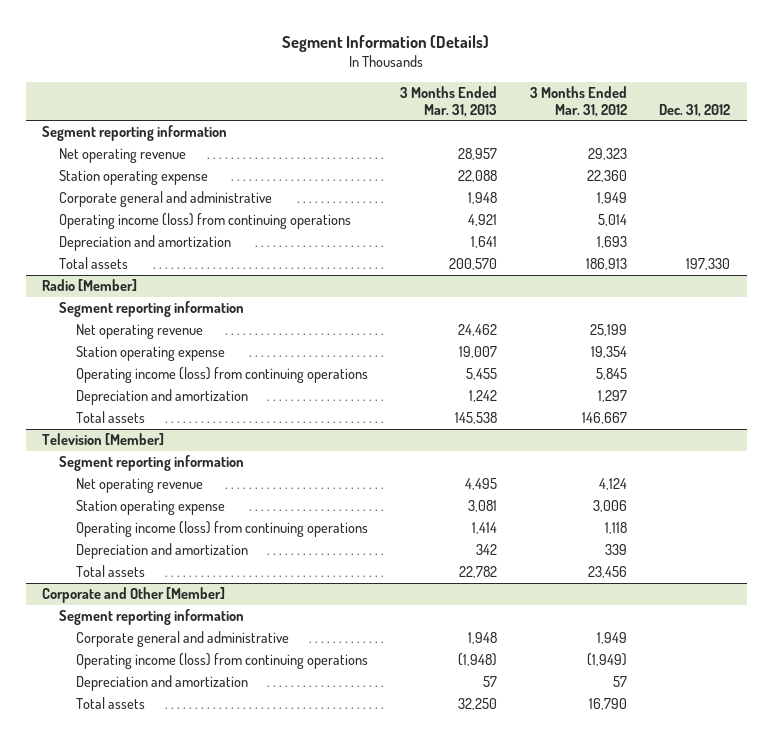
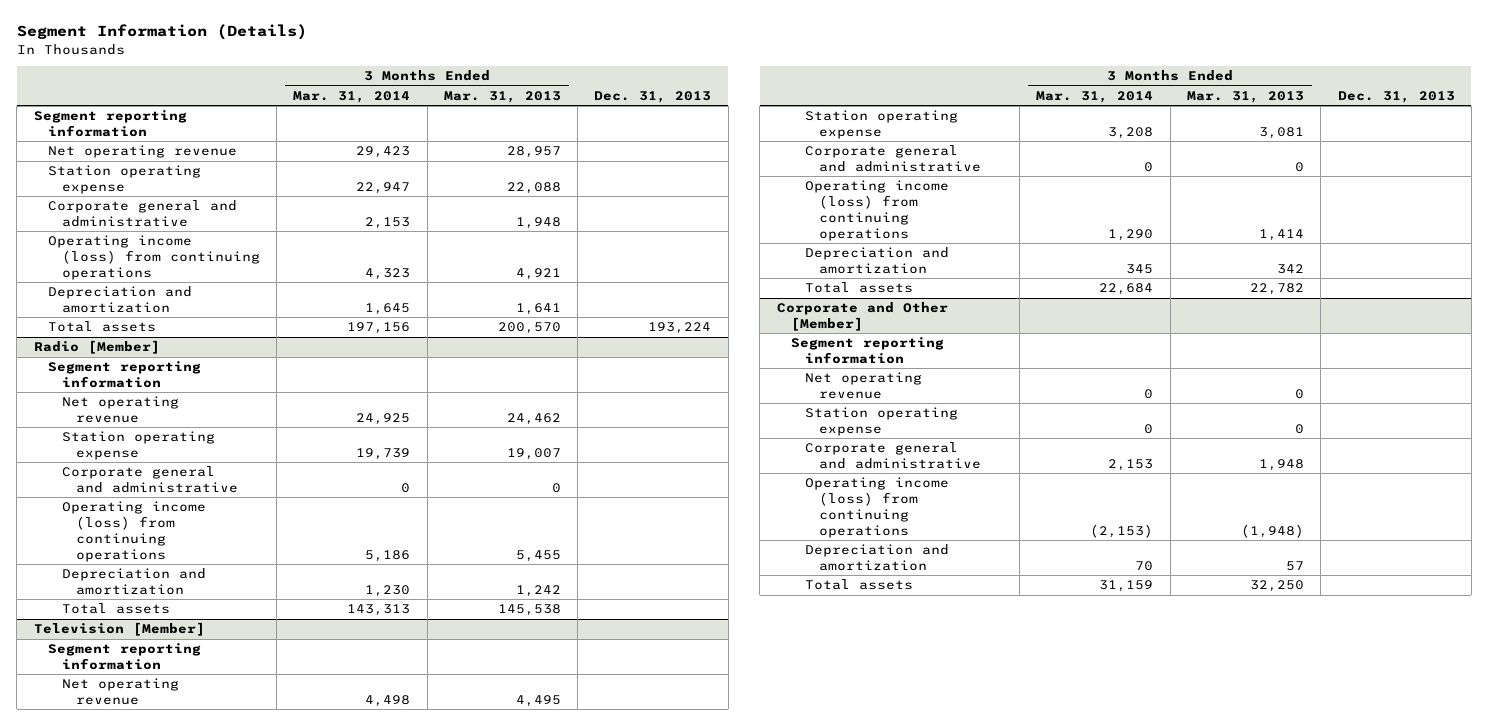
- | 3 Months Ended Mar. 31, 2013 | 3 Months Ended Mar. 31, 2012 | Dec. 31, 2012
+ | 3 Months Ended Mar. 31, 2014 | 3 Months Ended Mar. 31, 2013 | Dec. 31, 2013
@ Radio [Member]
+ Corporate general and administrative | 0 | 0 |
@ Television [Member]
+ Corporate general and administrative | 0 | 0 |
@ Corporate and Other [Member]
+ Net operating revenue | 0 | 0 |
+ Station operating expense | 0 | 0 |

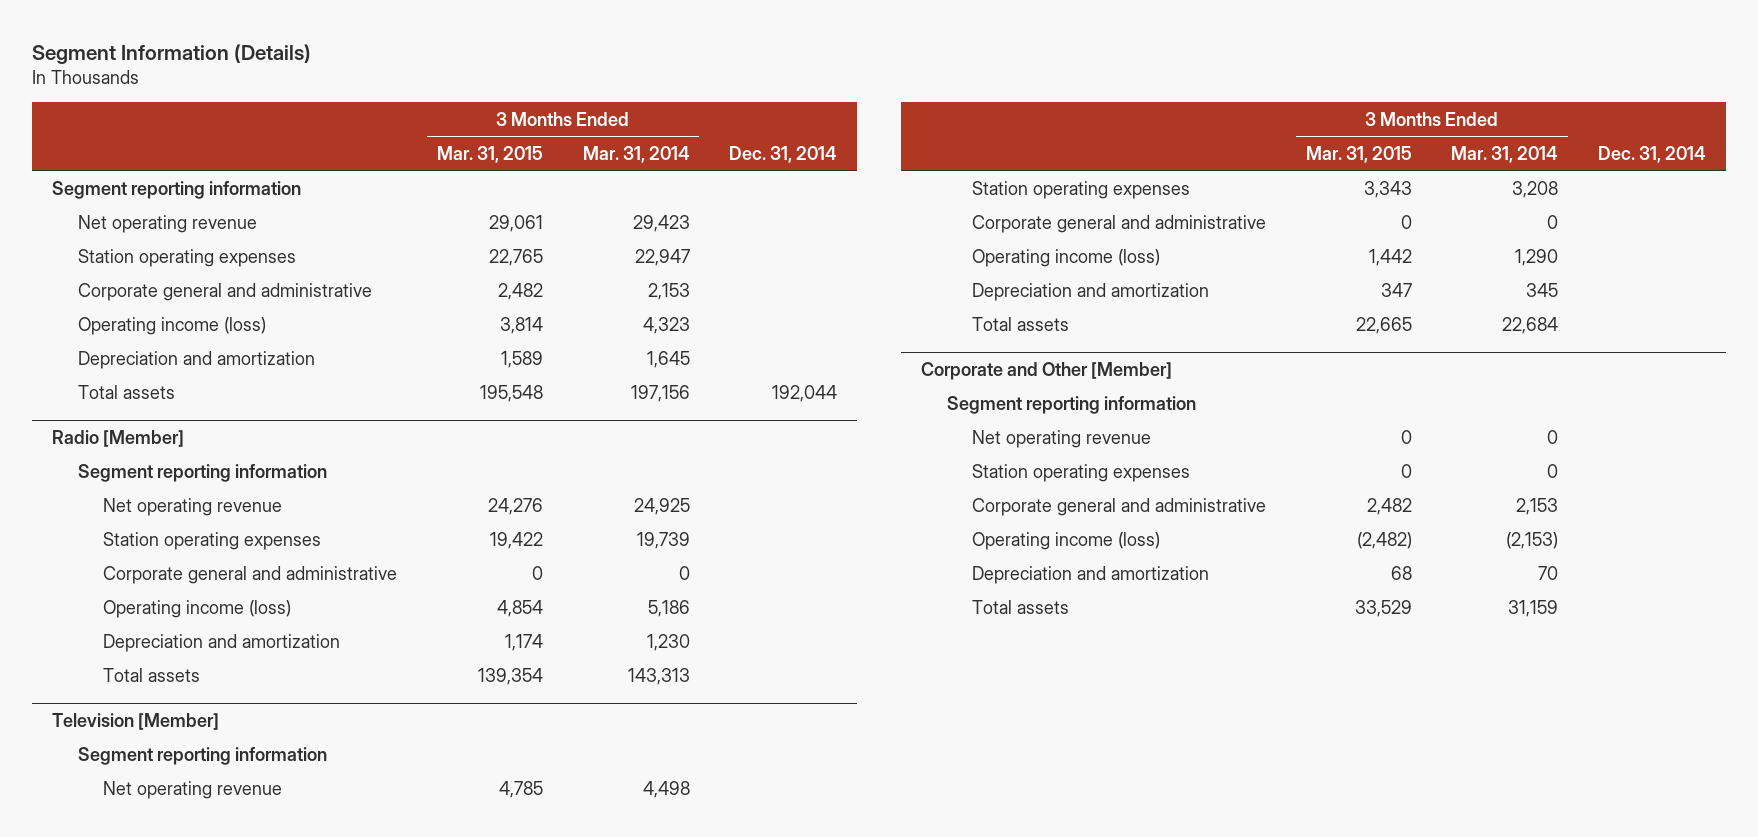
- | 3 Months Ended Mar. 31, 2014 | 3 Months Ended Mar. 31, 2013 | Dec. 31, 2013
+ | 3 Months Ended Mar. 31, 2015 | 3 Months Ended Mar. 31, 2014 | Dec. 31, 2014
- Station operating expense | 22,947 | 22,088 |
+ Station operating expenses | 22,765 | 22,947 |
- Operating income (loss) from continuing operations | 4,323 | 4,921 |
+ Operating income (loss) | 3,814 | 4,323 |
@ Radio [Member]
- Station operating expense | 19,739 | 19,007 |
+ Station operating expenses | 19,422 | 19,739 |
- Operating income (loss) from continuing operations | 5,186 | 5,455 |
+ Operating income (loss) | 4,854 | 5,186 |
@ Television [Member]
- Station operating expense | 3,208 | 3,081 |
+ Station operating expenses | 3,343 | 3,208 |
- Operating income (loss) from continuing operations | 1,290 | 1,414 |
+ Operating income (loss) | 1,442 | 1,290 |
@ Corporate and Other [Member]
- Station operating expense | 0 | 0 |
+ Station operating expenses | 0 | 0 |
- Operating income (loss) from continuing operations | (2,153) | (1,948) |
+ Operating income (loss) | (2,482) | (2,153) |

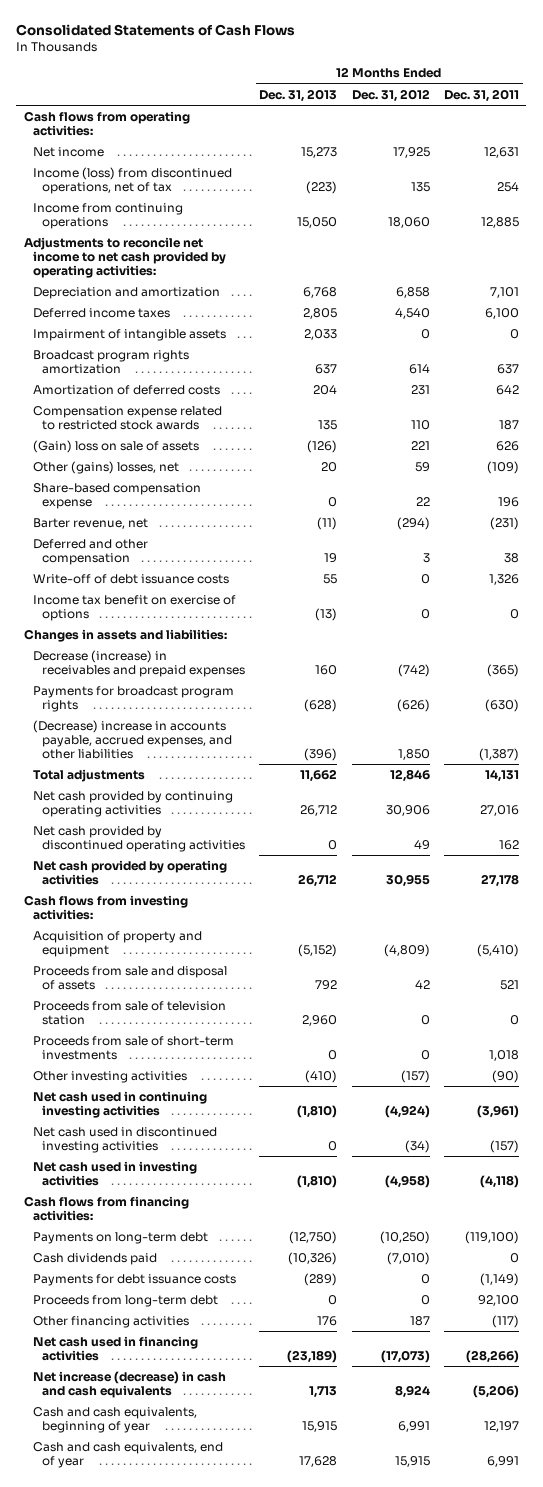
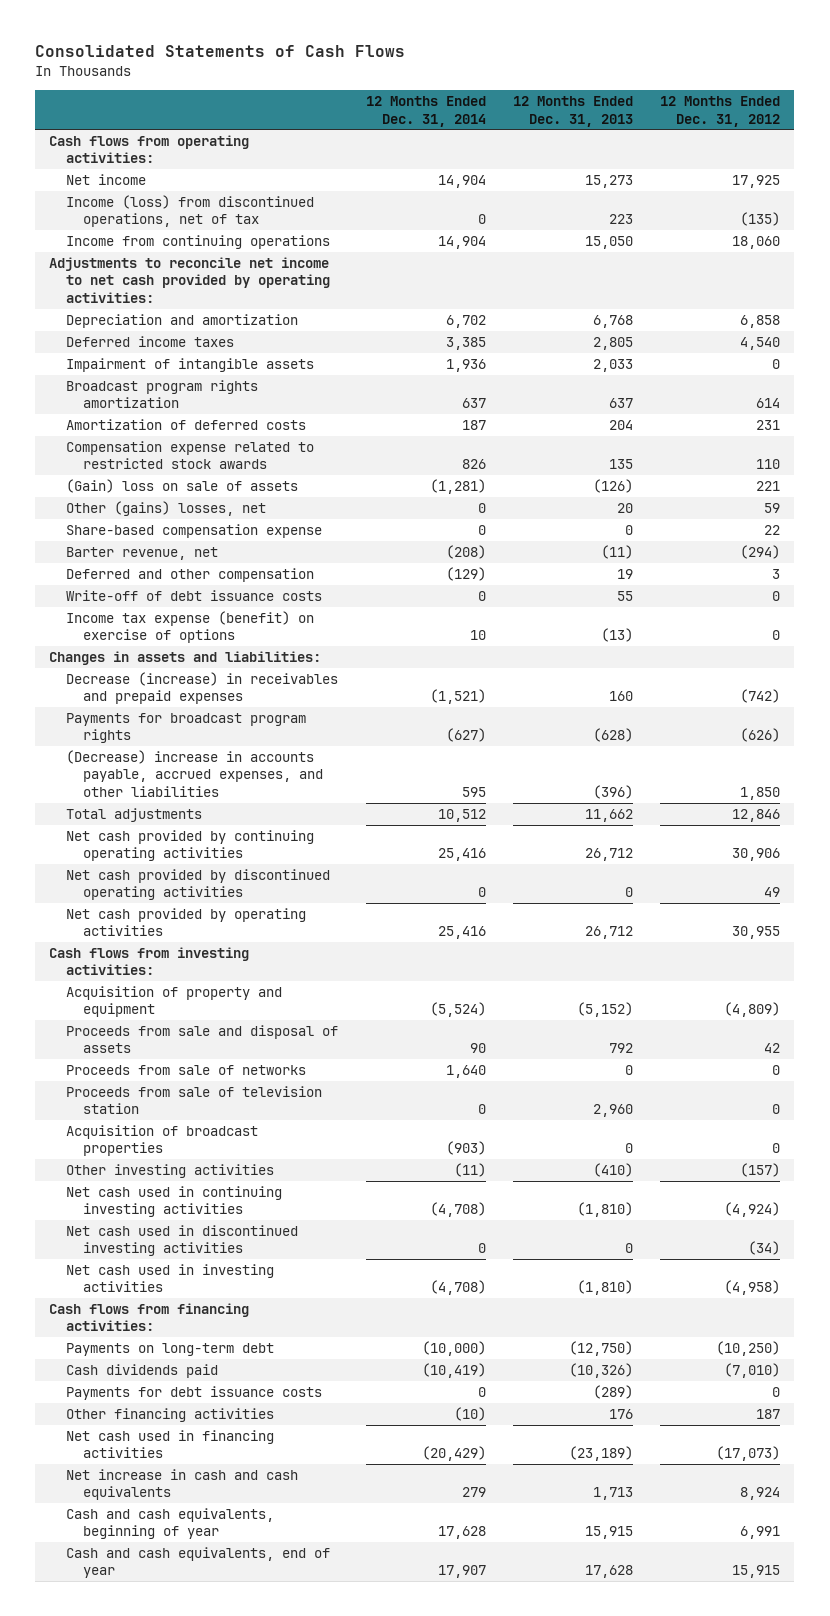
- | 12 Months Ended Dec. 31, 2013 | 12 Months Ended Dec. 31, 2012 | 12 Months Ended Dec. 31, 2011
+ | 12 Months Ended Dec. 31, 2014 | 12 Months Ended Dec. 31, 2013 | 12 Months Ended Dec. 31, 2012
- Income (loss) from discontinued operations, net of tax | (223) | 135 | 254
+ Income (loss) from discontinued operations, net of tax | 0 | 223 | (135)
- Income tax benefit on exercise of options | (13) | 0 | 0
+ Income tax expense (benefit) on exercise of options | 10 | (13) | 0
+ Proceeds from sale of networks | 1,640 | 0 | 0
- Proceeds from sale of short-term investments | 0 | 0 | 1,018
+ Acquisition of broadcast properties | (903) | 0 | 0
- Proceeds from long-term debt | 0 | 0 | 92,100
- Net increase (decrease) in cash and cash equivalents | 1,713 | 8,924 | (5,206)
+ Net increase in cash and cash equivalents | 279 | 1,713 | 8,924

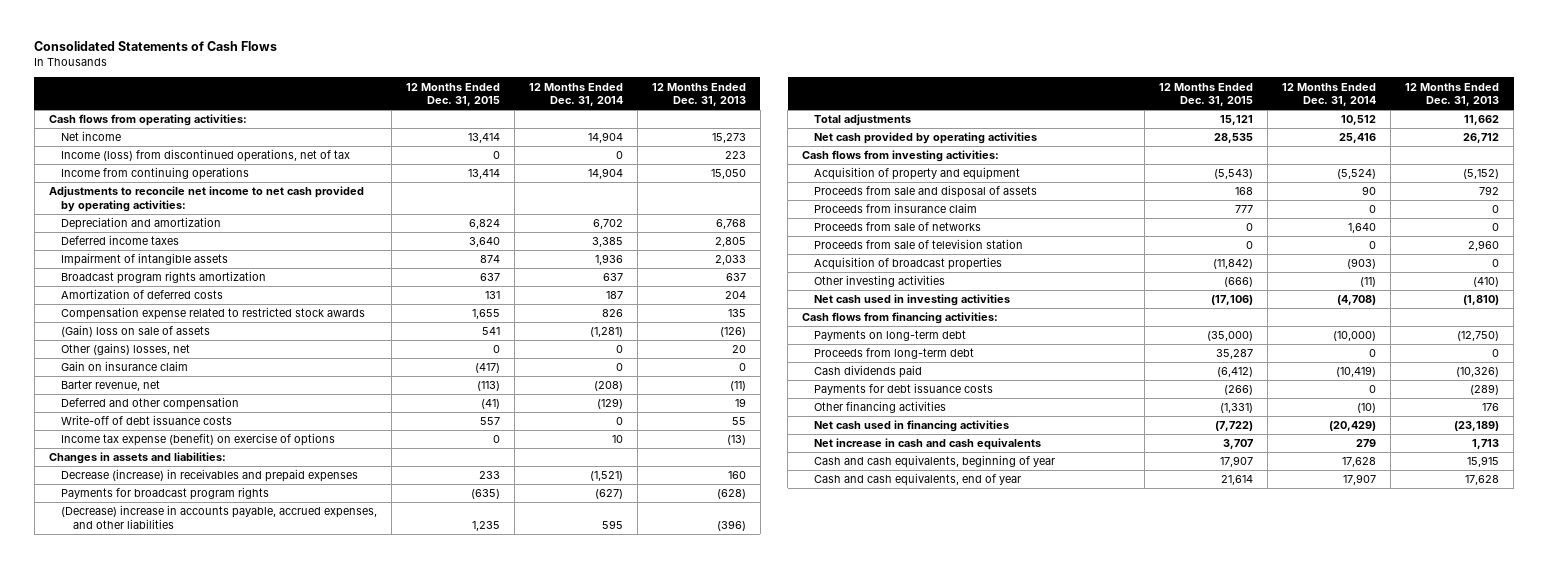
- | 12 Months Ended Dec. 31, 2014 | 12 Months Ended Dec. 31, 2013 | 12 Months Ended Dec. 31, 2012
+ | 12 Months Ended Dec. 31, 2015 | 12 Months Ended Dec. 31, 2014 | 12 Months Ended Dec. 31, 2013
- Share-based compensation expense | 0 | 0 | 22
+ Gain on insurance claim | (417) | 0 | 0
- Net cash provided by continuing operating activities | 25,416 | 26,712 | 30,906
- Net cash provided by discontinued operating activities | 0 | 0 | 49
+ Proceeds from insurance claim | 777 | 0 | 0
- Net cash used in continuing investing activities | (4,708) | (1,810) | (4,924)
- Net cash used in discontinued investing activities | 0 | 0 | (34)
+ Proceeds from long-term debt | 35,287 | 0 | 0

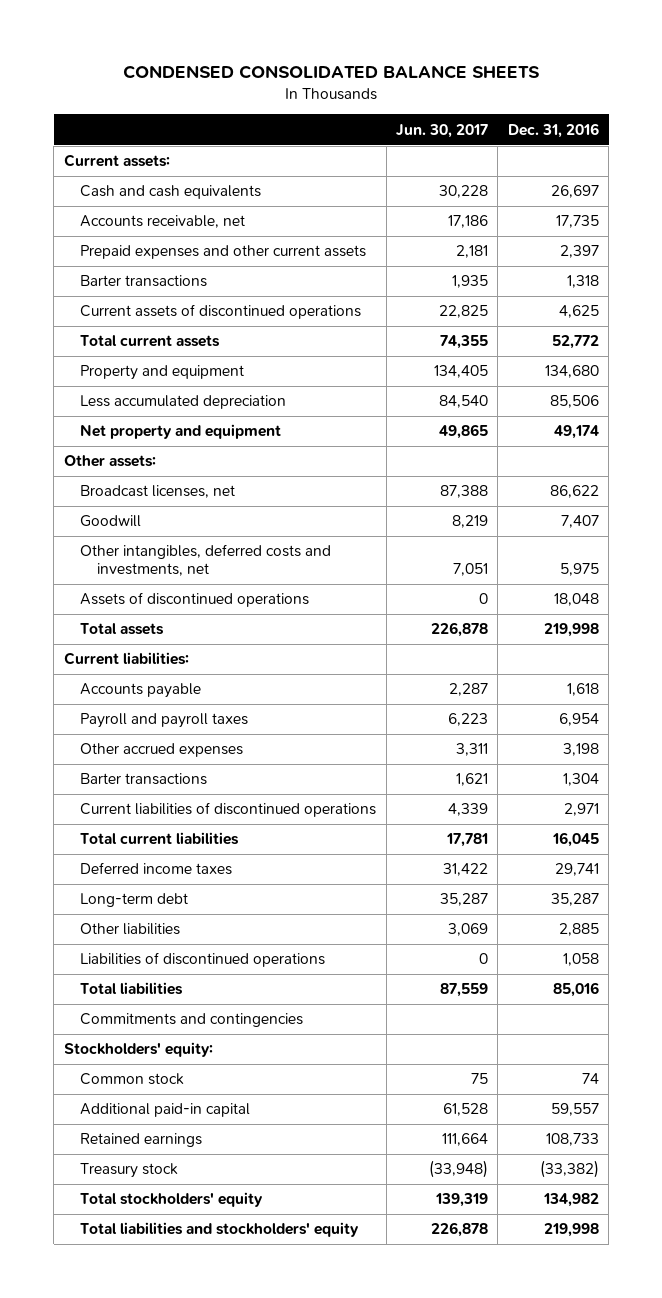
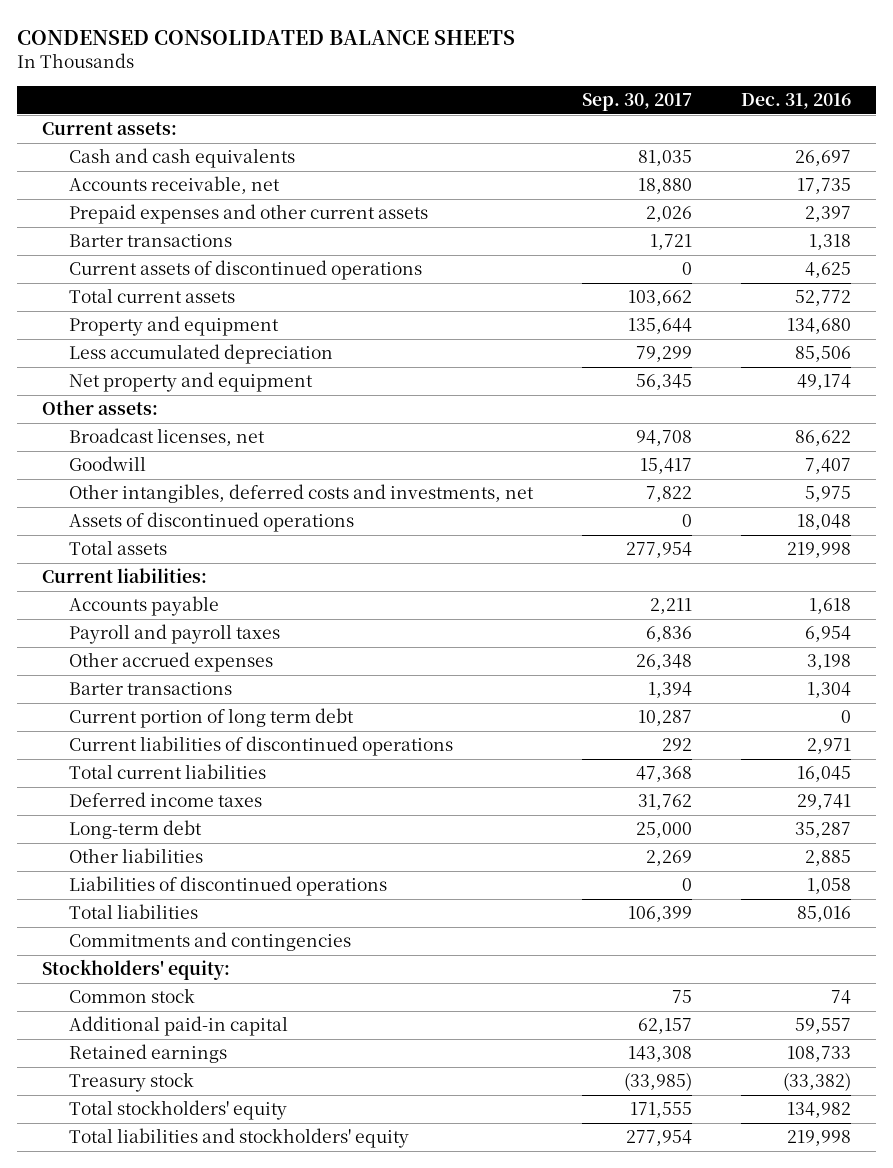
- | Jun. 30, 2017 | Dec. 31, 2016
+ | Sep. 30, 2017 | Dec. 31, 2016
+ Current portion of long term debt | 10,287 | 0

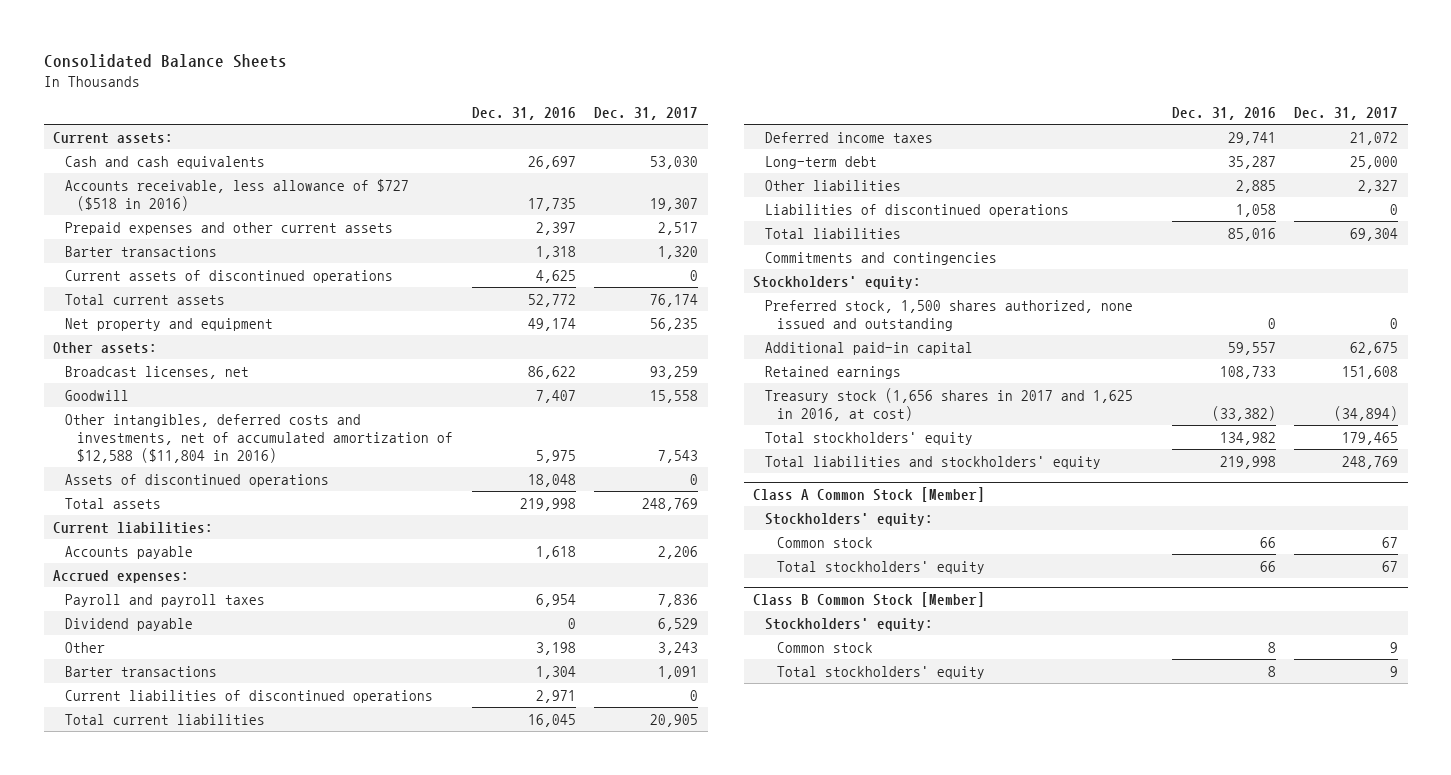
- CONDENSED CONSOLIDATED BALANCE SHEETS
+ Consolidated Balance Sheets
- | Sep. 30, 2017 | Dec. 31, 2016
+ | Dec. 31, 2016 | Dec. 31, 2017
- Accounts receivable, net | 18,880 | 17,735
+ Accounts receivable, less allowance of $727 ($518 in 2016) | 17,735 | 19,307
- Property and equipment | 135,644 | 134,680
- Less accumulated depreciation | 79,299 | 85,506
- Other intangibles, deferred costs and investments, net | 7,822 | 5,975
+ Other intangibles, deferred costs and investments, net of accumulated amortization of $12,588 ($11,804 in 2016) | 5,975 | 7,543
+ Accrued expenses:
- Other accrued expenses | 26,348 | 3,198
+ Dividend payable | 0 | 6,529
+ Other | 3,198 | 3,243
- Current portion of long term debt | 10,287 | 0
- Common stock | 75 | 74
+ Preferred stock, 1,500 shares authorized, none issued and outstanding | 0 | 0
- Treasury stock | (33,985) | (33,382)
+ Treasury stock (1,656 shares in 2017 and 1,625 in 2016, at cost) | (33,382) | (34,894)
+ Class A Common Stock [Member]
+ Stockholders' equity:
+ Common stock | 66 | 67
+ Total stockholders' equity | 66 | 67
+ Class B Common Stock [Member]
+ Stockholders' equity:
+ Common stock | 8 | 9
+ Total stockholders' equity | 8 | 9

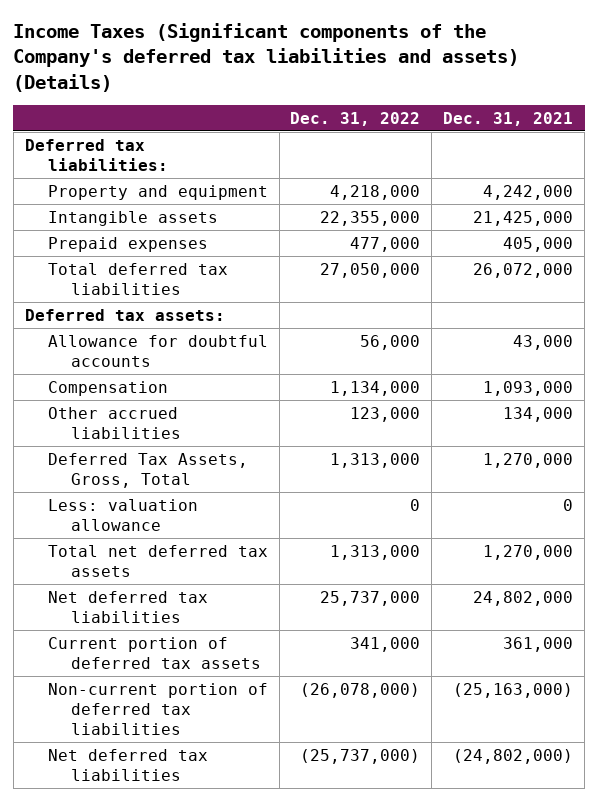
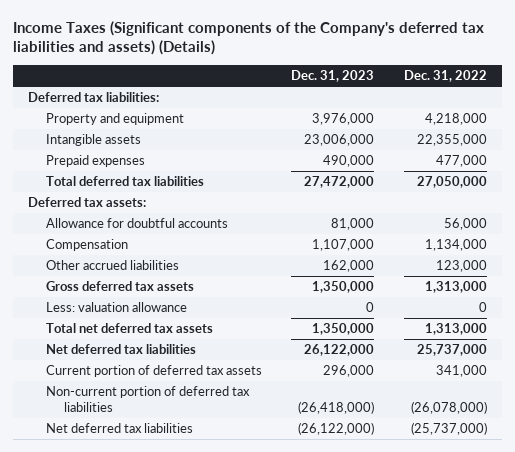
- | Dec. 31, 2022 | Dec. 31, 2021
+ | Dec. 31, 2023 | Dec. 31, 2022
- Deferred Tax Assets, Gross, Total | 1,313,000 | 1,270,000
+ Gross deferred tax assets | 1,350,000 | 1,313,000

